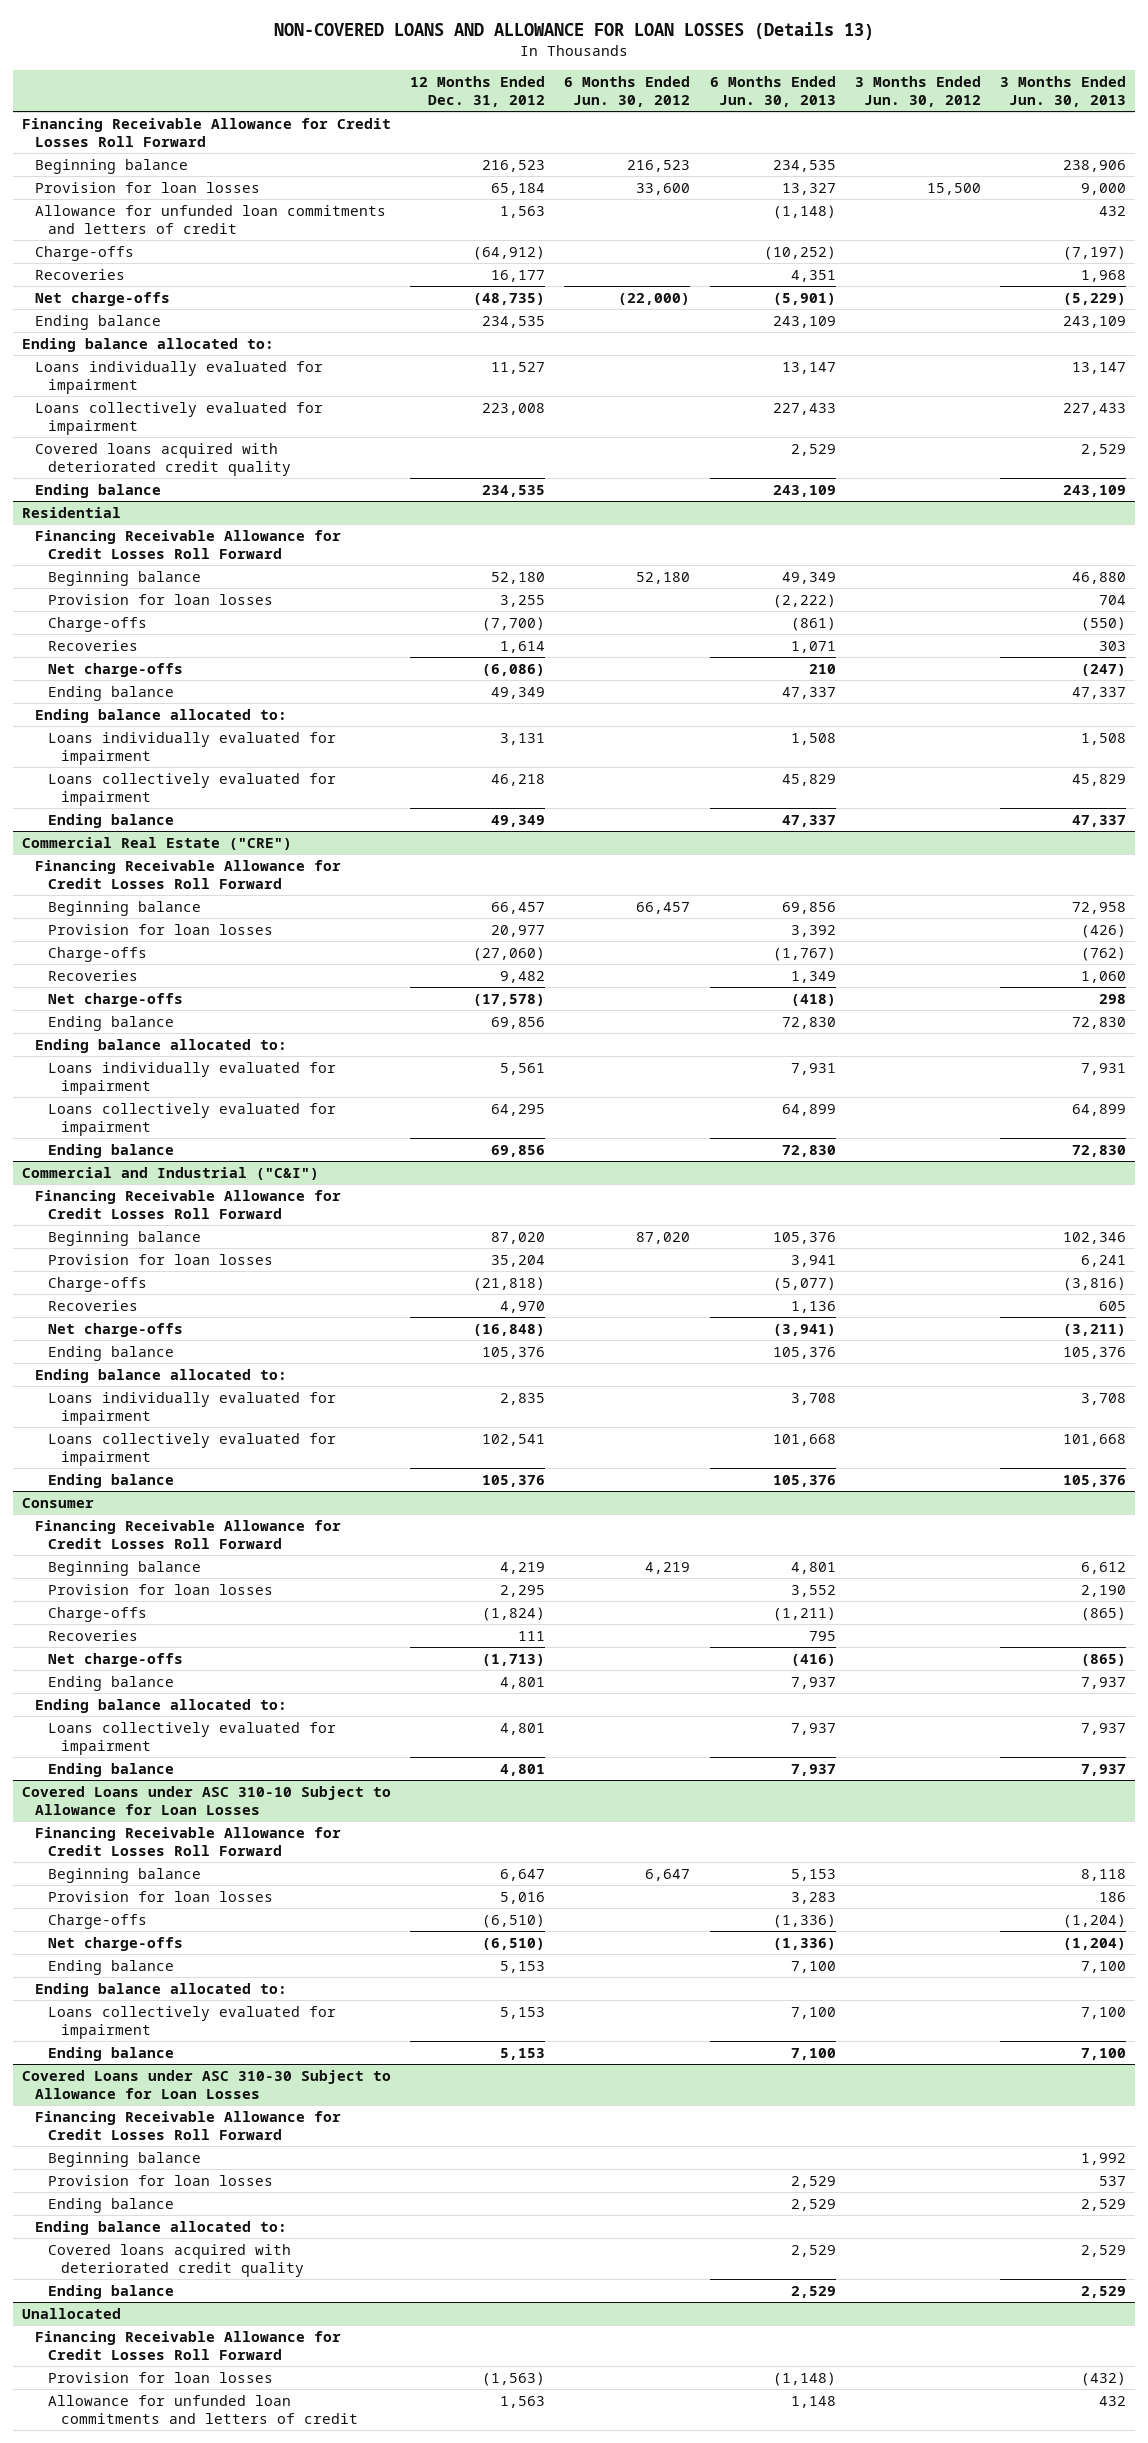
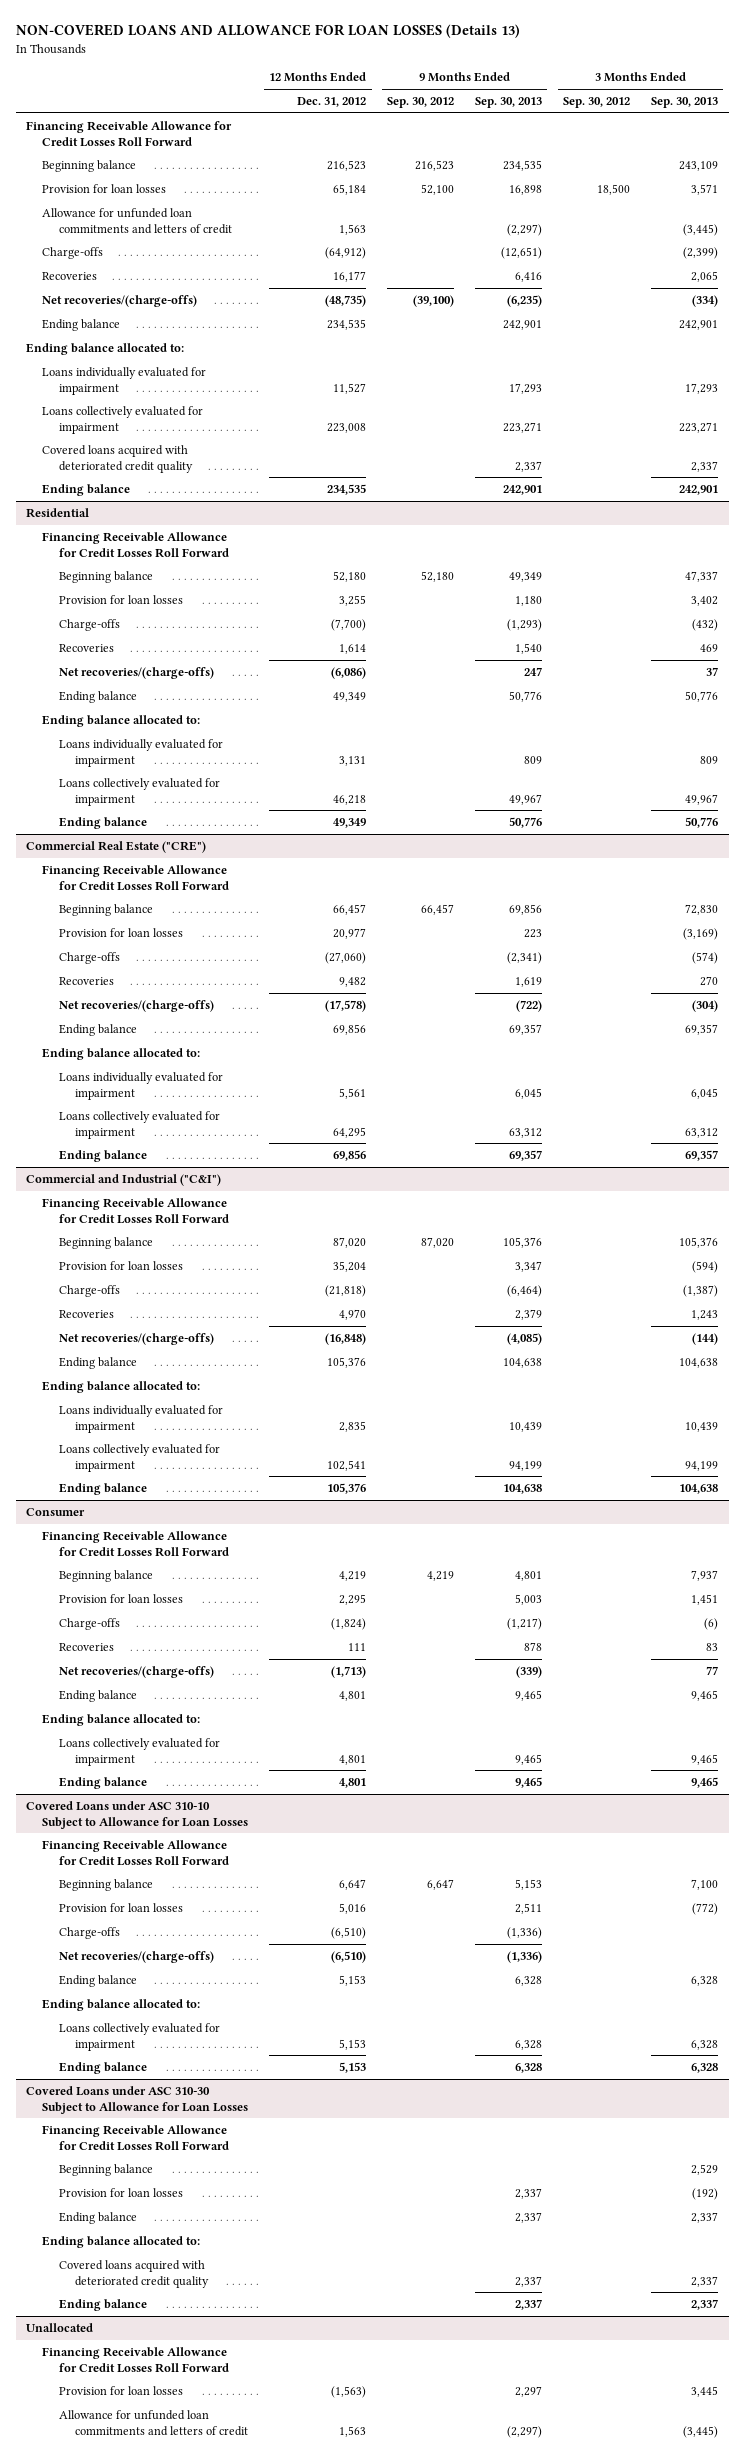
- | 12 Months Ended Dec. 31, 2012 | 6 Months Ended Jun. 30, 2012 | 6 Months Ended Jun. 30, 2013 | 3 Months Ended Jun. 30, 2012 | 3 Months Ended Jun. 30, 2013
+ | 12 Months Ended Dec. 31, 2012 | 9 Months Ended Sep. 30, 2012 | 9 Months Ended Sep. 30, 2013 | 3 Months Ended Sep. 30, 2012 | 3 Months Ended Sep. 30, 2013
- Net charge-offs | (48,735) | (22,000) | (5,901) | | (5,229)
+ Net recoveries/(charge-offs) | (48,735) | (39,100) | (6,235) | | (334)
@ Residential
- Net charge-offs | (6,086) | | 210 | | (247)
+ Net recoveries/(charge-offs) | (6,086) | | 247 | | 37
@ Commercial Real Estate ("CRE")
- Net charge-offs | (17,578) | | (418) | | 298
+ Net recoveries/(charge-offs) | (17,578) | | (722) | | (304)
@ Commercial and Industrial ("C&I")
- Net charge-offs | (16,848) | | (3,941) | | (3,211)
+ Net recoveries/(charge-offs) | (16,848) | | (4,085) | | (144)
@ Consumer
- Net charge-offs | (1,713) | | (416) | | (865)
+ Net recoveries/(charge-offs) | (1,713) | | (339) | | 77
@ Covered Loans under ASC 310-10 Subject to Allowance for Loan Losses
- Net charge-offs | (6,510) | | (1,336) | | (1,204)
+ Net recoveries/(charge-offs) | (6,510) | | (1,336) | |

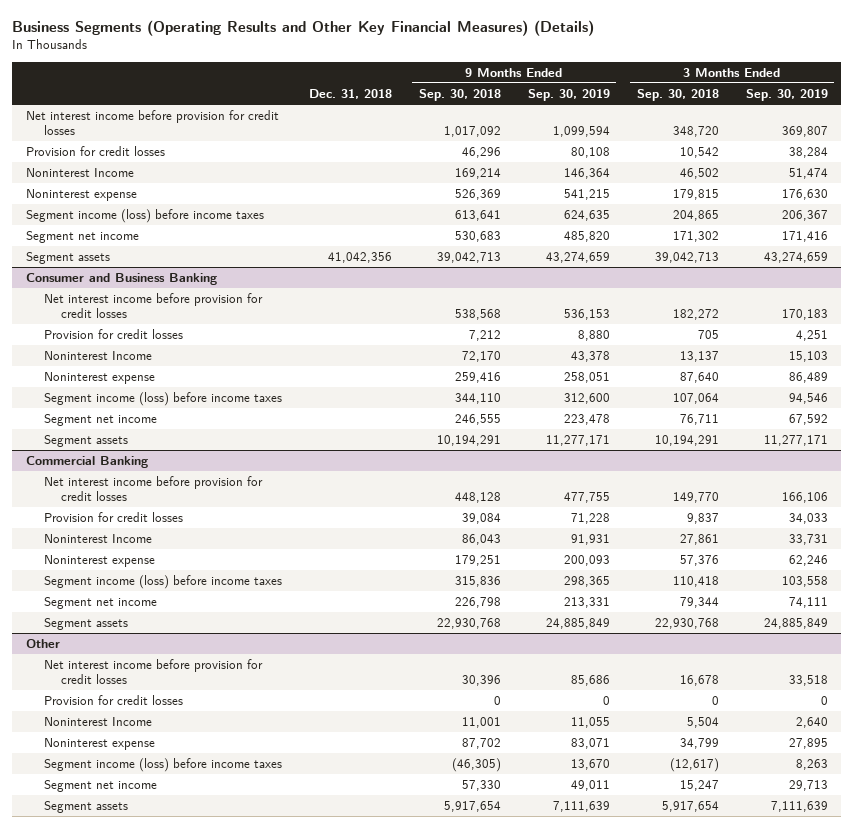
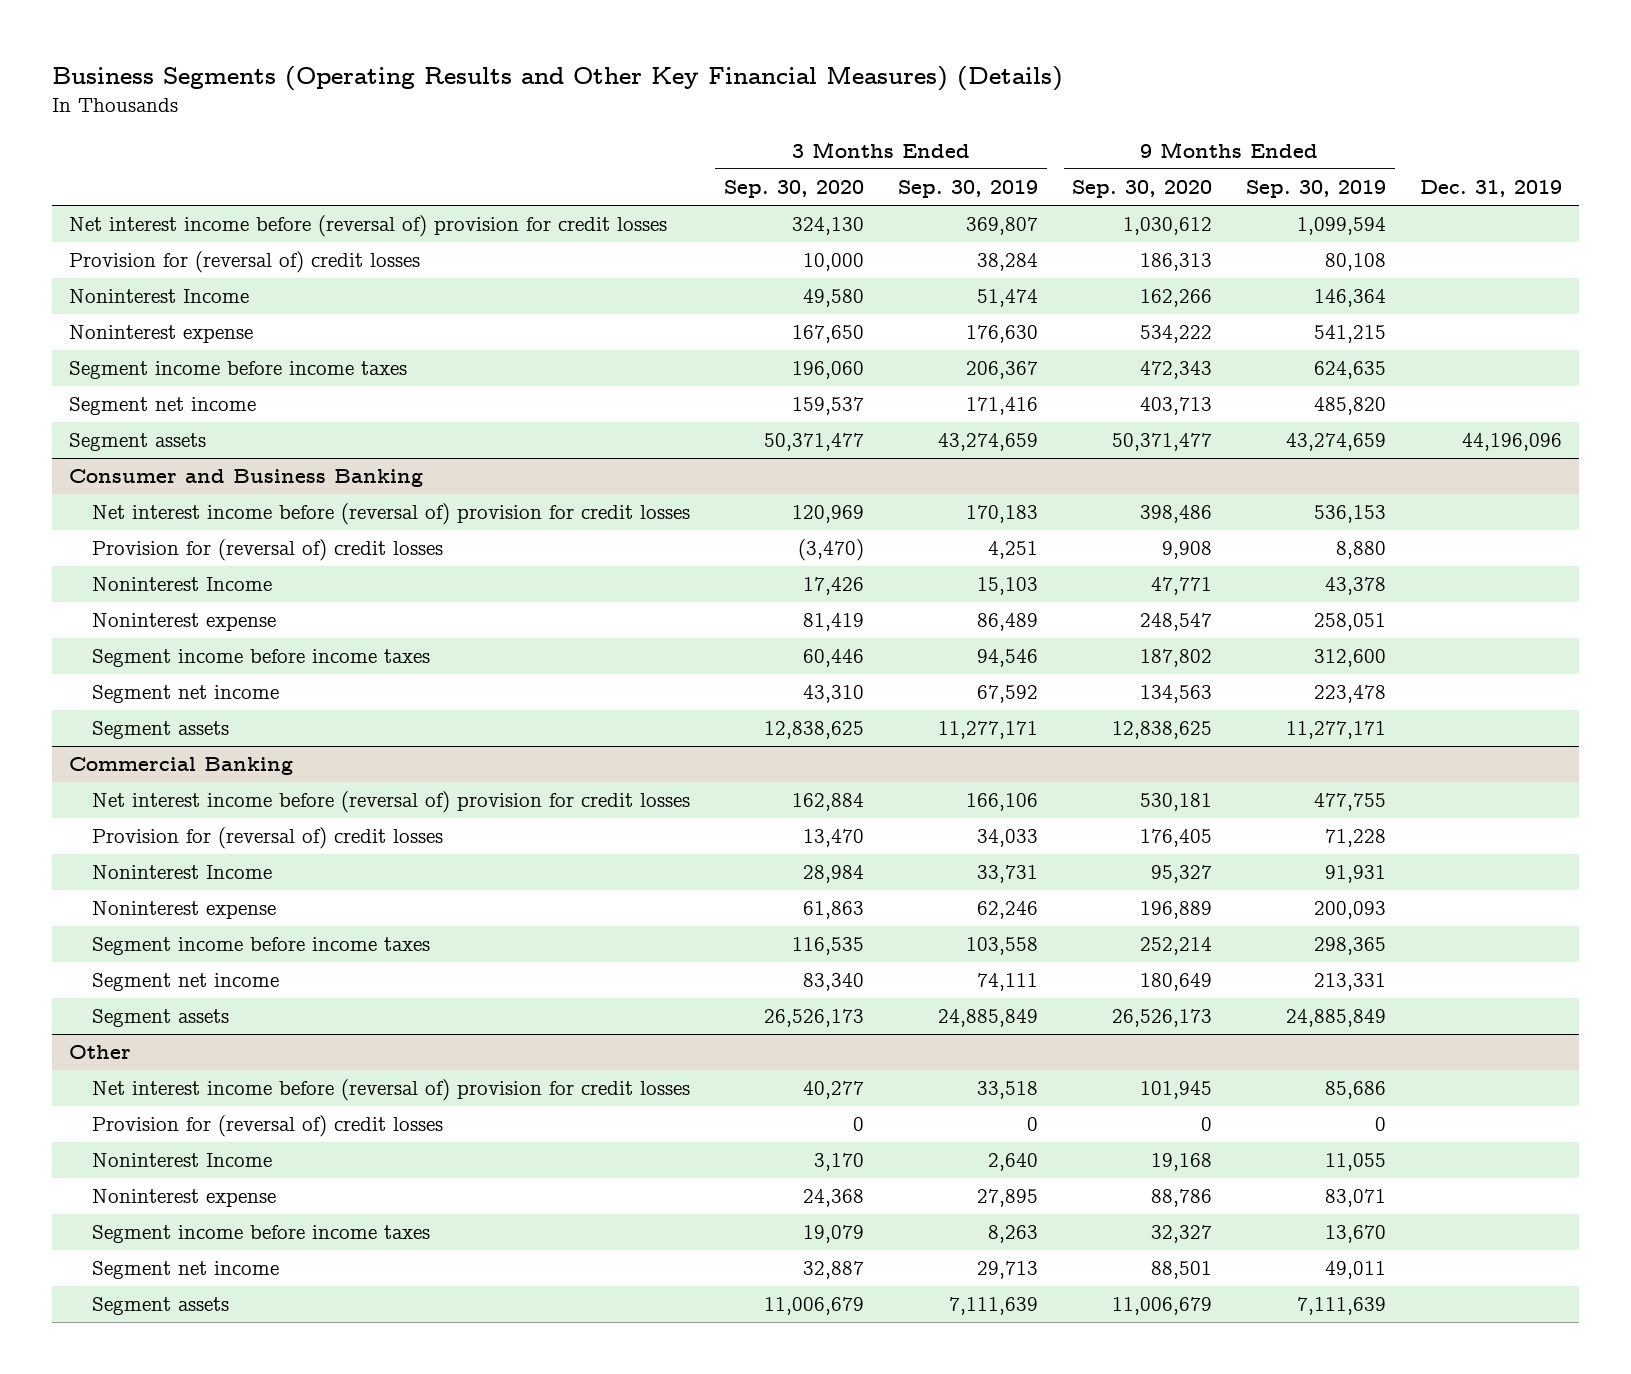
- | Dec. 31, 2018 | 9 Months Ended Sep. 30, 2018 | 9 Months Ended Sep. 30, 2019 | 3 Months Ended Sep. 30, 2018 | 3 Months Ended Sep. 30, 2019
+ | 3 Months Ended Sep. 30, 2020 | 3 Months Ended Sep. 30, 2019 | 9 Months Ended Sep. 30, 2020 | 9 Months Ended Sep. 30, 2019 | Dec. 31, 2019
- Net interest income before provision for credit losses | | 1,017,092 | 1,099,594 | 348,720 | 369,807
- Provision for credit losses | | 46,296 | 80,108 | 10,542 | 38,284
+ Net interest income before (reversal of) provision for credit losses | 324,130 | 369,807 | 1,030,612 | 1,099,594 |
+ Provision for (reversal of) credit losses | 10,000 | 38,284 | 186,313 | 80,108 |
- Segment income (loss) before income taxes | | 613,641 | 624,635 | 204,865 | 206,367
+ Segment income before income taxes | 196,060 | 206,367 | 472,343 | 624,635 |
@ Consumer and Business Banking
- Net interest income before provision for credit losses | | 538,568 | 536,153 | 182,272 | 170,183
- Provision for credit losses | | 7,212 | 8,880 | 705 | 4,251
+ Net interest income before (reversal of) provision for credit losses | 120,969 | 170,183 | 398,486 | 536,153 |
+ Provision for (reversal of) credit losses | (3,470) | 4,251 | 9,908 | 8,880 |
- Segment income (loss) before income taxes | | 344,110 | 312,600 | 107,064 | 94,546
+ Segment income before income taxes | 60,446 | 94,546 | 187,802 | 312,600 |
@ Commercial Banking
- Net interest income before provision for credit losses | | 448,128 | 477,755 | 149,770 | 166,106
- Provision for credit losses | | 39,084 | 71,228 | 9,837 | 34,033
+ Net interest income before (reversal of) provision for credit losses | 162,884 | 166,106 | 530,181 | 477,755 |
+ Provision for (reversal of) credit losses | 13,470 | 34,033 | 176,405 | 71,228 |
- Segment income (loss) before income taxes | | 315,836 | 298,365 | 110,418 | 103,558
+ Segment income before income taxes | 116,535 | 103,558 | 252,214 | 298,365 |
@ Other
- Net interest income before provision for credit losses | | 30,396 | 85,686 | 16,678 | 33,518
- Provision for credit losses | | 0 | 0 | 0 | 0
+ Net interest income before (reversal of) provision for credit losses | 40,277 | 33,518 | 101,945 | 85,686 |
+ Provision for (reversal of) credit losses | 0 | 0 | 0 | 0 |
- Segment income (loss) before income taxes | | (46,305) | 13,670 | (12,617) | 8,263
+ Segment income before income taxes | 19,079 | 8,263 | 32,327 | 13,670 |

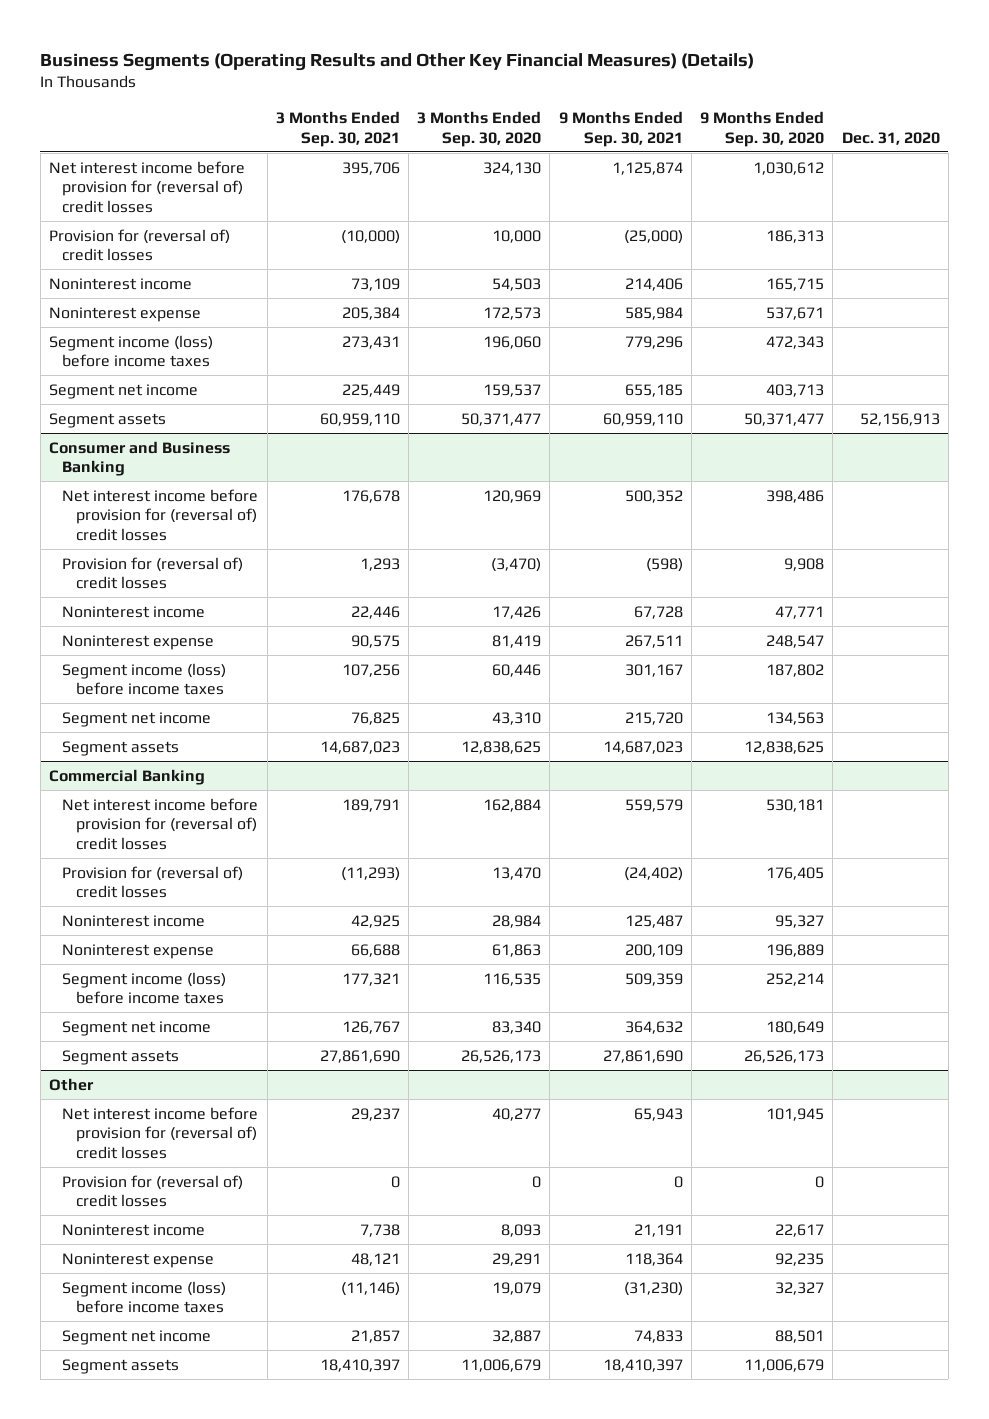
- | 3 Months Ended Sep. 30, 2020 | 3 Months Ended Sep. 30, 2019 | 9 Months Ended Sep. 30, 2020 | 9 Months Ended Sep. 30, 2019 | Dec. 31, 2019
+ | 3 Months Ended Sep. 30, 2021 | 3 Months Ended Sep. 30, 2020 | 9 Months Ended Sep. 30, 2021 | 9 Months Ended Sep. 30, 2020 | Dec. 31, 2020
- Net interest income before (reversal of) provision for credit losses | 324,130 | 369,807 | 1,030,612 | 1,099,594 |
+ Net interest income before provision for (reversal of) credit losses | 395,706 | 324,130 | 1,125,874 | 1,030,612 |
- Noninterest Income | 49,580 | 51,474 | 162,266 | 146,364 |
- Noninterest expense | 167,650 | 176,630 | 534,222 | 541,215 |
- Segment income before income taxes | 196,060 | 206,367 | 472,343 | 624,635 |
+ Noninterest income | 73,109 | 54,503 | 214,406 | 165,715 |
+ Noninterest expense | 205,384 | 172,573 | 585,984 | 537,671 |
+ Segment income (loss) before income taxes | 273,431 | 196,060 | 779,296 | 472,343 |
@ Consumer and Business Banking
- Net interest income before (reversal of) provision for credit losses | 120,969 | 170,183 | 398,486 | 536,153 |
+ Net interest income before provision for (reversal of) credit losses | 176,678 | 120,969 | 500,352 | 398,486 |
- Noninterest Income | 17,426 | 15,103 | 47,771 | 43,378 |
+ Noninterest income | 22,446 | 17,426 | 67,728 | 47,771 |
- Segment income before income taxes | 60,446 | 94,546 | 187,802 | 312,600 |
+ Segment income (loss) before income taxes | 107,256 | 60,446 | 301,167 | 187,802 |
@ Commercial Banking
- Net interest income before (reversal of) provision for credit losses | 162,884 | 166,106 | 530,181 | 477,755 |
+ Net interest income before provision for (reversal of) credit losses | 189,791 | 162,884 | 559,579 | 530,181 |
- Noninterest Income | 28,984 | 33,731 | 95,327 | 91,931 |
+ Noninterest income | 42,925 | 28,984 | 125,487 | 95,327 |
- Segment income before income taxes | 116,535 | 103,558 | 252,214 | 298,365 |
+ Segment income (loss) before income taxes | 177,321 | 116,535 | 509,359 | 252,214 |
@ Other
- Net interest income before (reversal of) provision for credit losses | 40,277 | 33,518 | 101,945 | 85,686 |
+ Net interest income before provision for (reversal of) credit losses | 29,237 | 40,277 | 65,943 | 101,945 |
- Noninterest Income | 3,170 | 2,640 | 19,168 | 11,055 |
- Noninterest expense | 24,368 | 27,895 | 88,786 | 83,071 |
- Segment income before income taxes | 19,079 | 8,263 | 32,327 | 13,670 |
+ Noninterest income | 7,738 | 8,093 | 21,191 | 22,617 |
+ Noninterest expense | 48,121 | 29,291 | 118,364 | 92,235 |
+ Segment income (loss) before income taxes | (11,146) | 19,079 | (31,230) | 32,327 |

